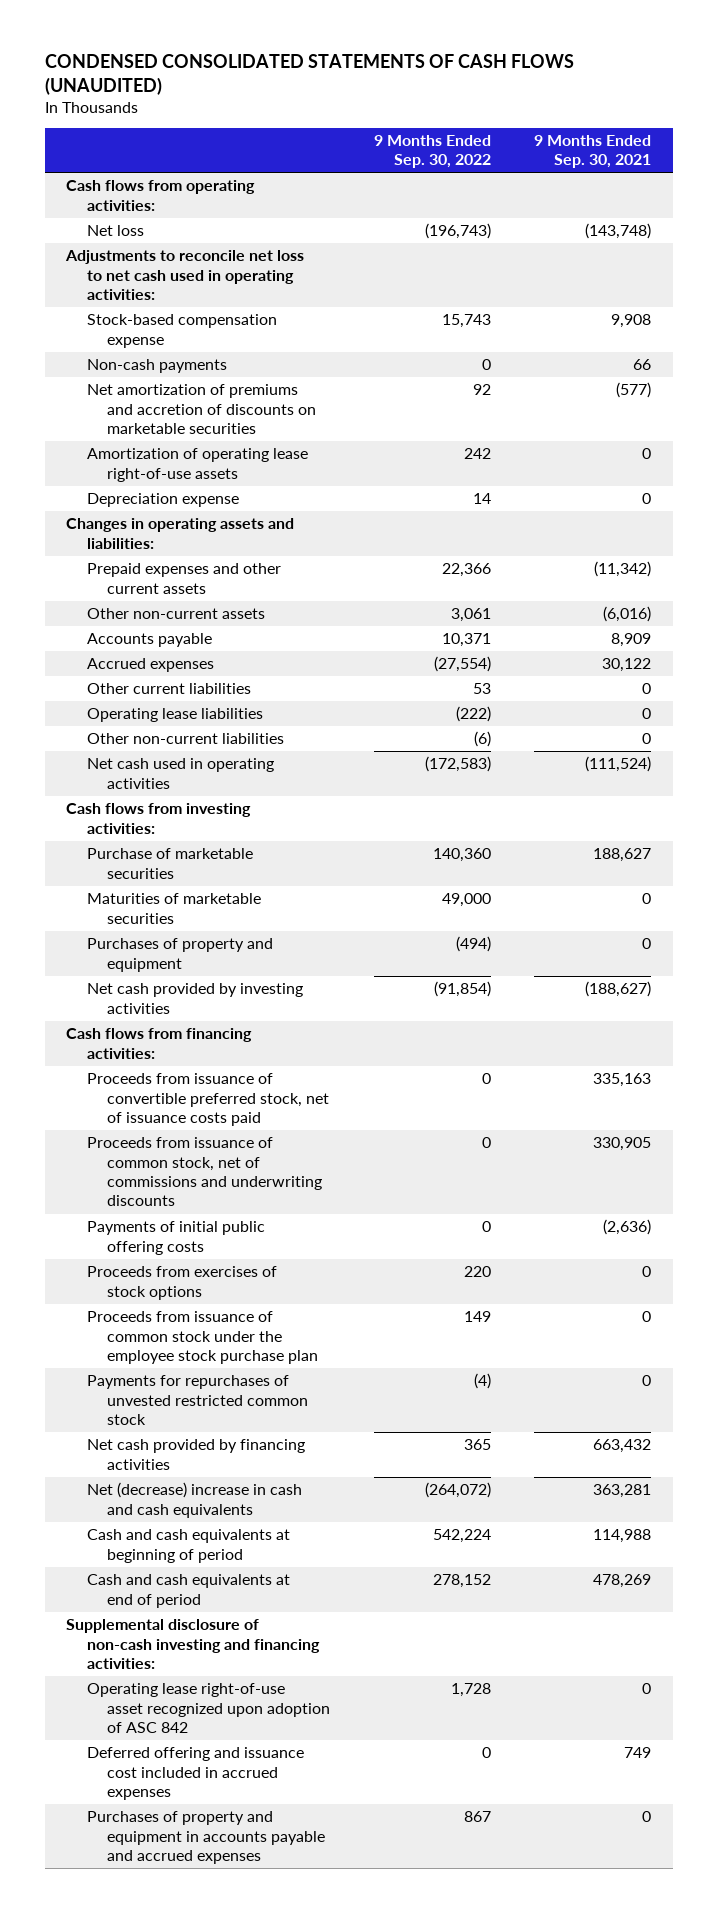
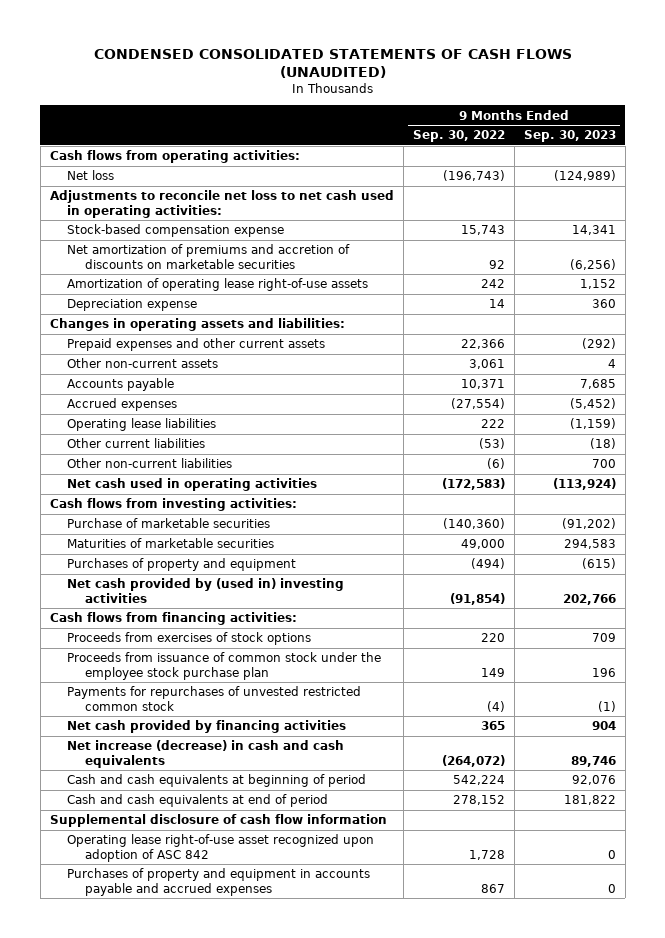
- | 9 Months Ended Sep. 30, 2022 | 9 Months Ended Sep. 30, 2021
+ | 9 Months Ended Sep. 30, 2022 | 9 Months Ended Sep. 30, 2023
- Non-cash payments | 0 | 66
- Other current liabilities | 53 | 0
- Operating lease liabilities | (222) | 0
+ Operating lease liabilities | 222 | (1,159)
+ Other current liabilities | (53) | (18)
- Purchase of marketable securities | 140,360 | 188,627
+ Purchase of marketable securities | (140,360) | (91,202)
- Net cash provided by investing activities | (91,854) | (188,627)
+ Net cash provided by (used in) investing activities | (91,854) | 202,766
- Proceeds from issuance of convertible preferred stock, net of issuance costs paid | 0 | 335,163
- Proceeds from issuance of common stock, net of commissions and underwriting discounts | 0 | 330,905
- Payments of initial public offering costs | 0 | (2,636)
- Net (decrease) increase in cash and cash equivalents | (264,072) | 363,281
+ Net increase (decrease) in cash and cash equivalents | (264,072) | 89,746
- Supplemental disclosure of non-cash investing and financing activities:
+ Supplemental disclosure of cash flow information
- Deferred offering and issuance cost included in accrued expenses | 0 | 749

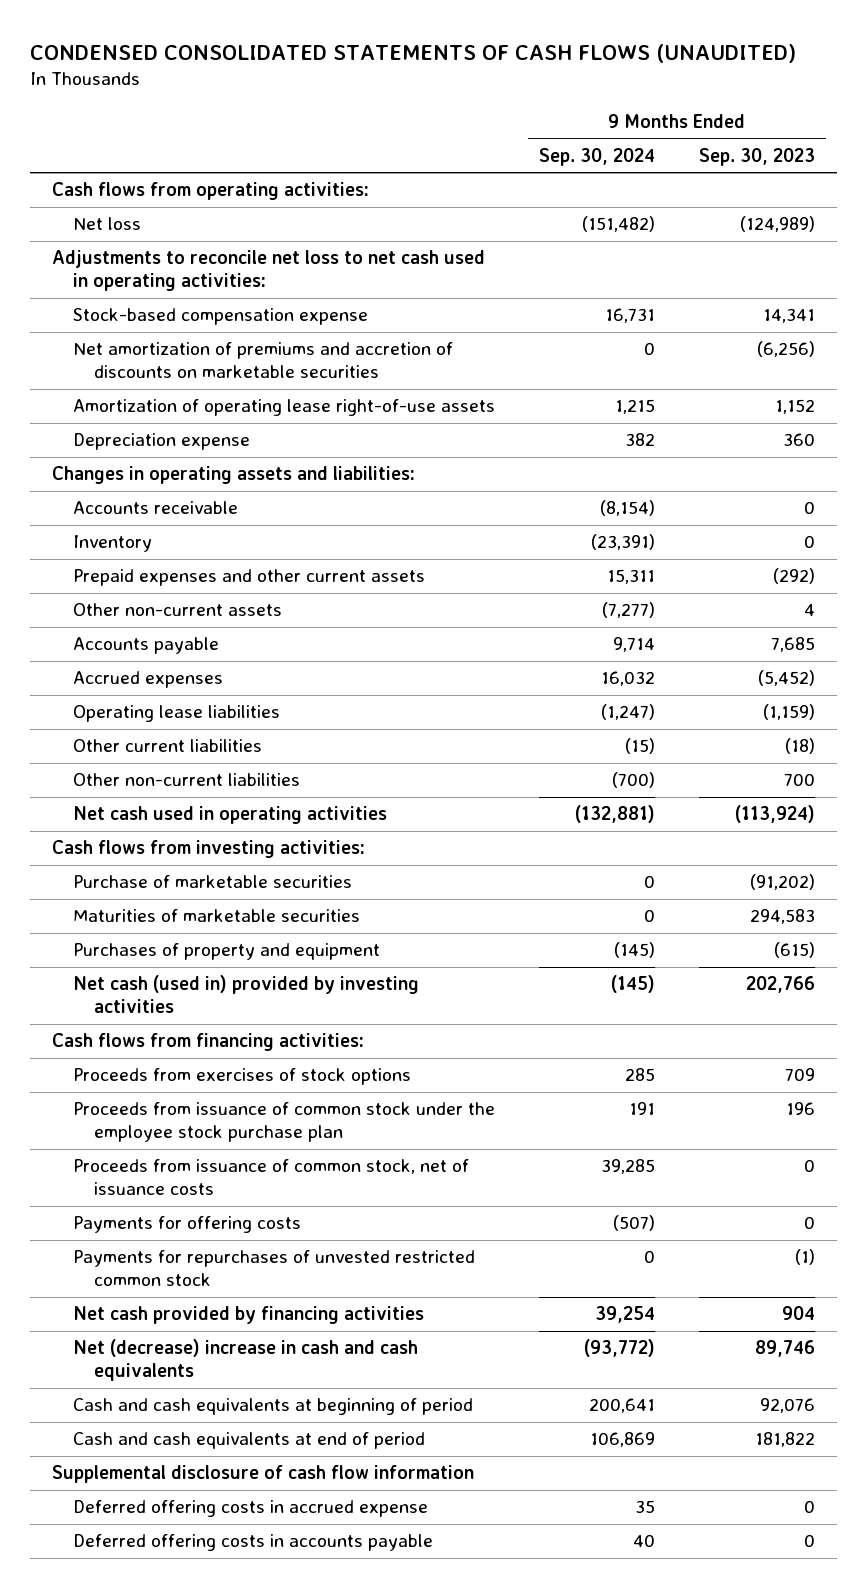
- | 9 Months Ended Sep. 30, 2022 | 9 Months Ended Sep. 30, 2023
+ | 9 Months Ended Sep. 30, 2024 | 9 Months Ended Sep. 30, 2023
+ Accounts receivable | (8,154) | 0
+ Inventory | (23,391) | 0
- Net cash provided by (used in) investing activities | (91,854) | 202,766
+ Net cash (used in) provided by investing activities | (145) | 202,766
+ Proceeds from issuance of common stock, net of issuance costs | 39,285 | 0
+ Payments for offering costs | (507) | 0
- Net increase (decrease) in cash and cash equivalents | (264,072) | 89,746
+ Net (decrease) increase in cash and cash equivalents | (93,772) | 89,746
- Operating lease right-of-use asset recognized upon adoption of ASC 842 | 1,728 | 0
- Purchases of property and equipment in accounts payable and accrued expenses | 867 | 0
+ Deferred offering costs in accrued expense | 35 | 0
+ Deferred offering costs in accounts payable | 40 | 0

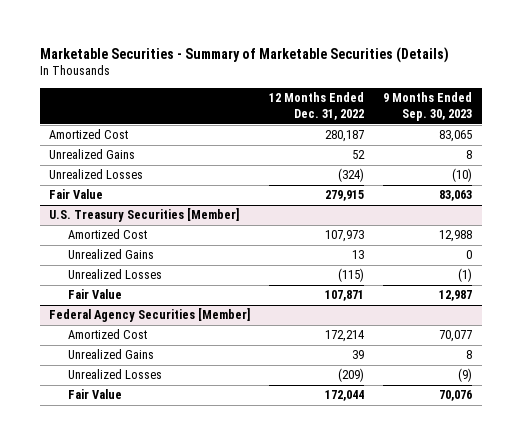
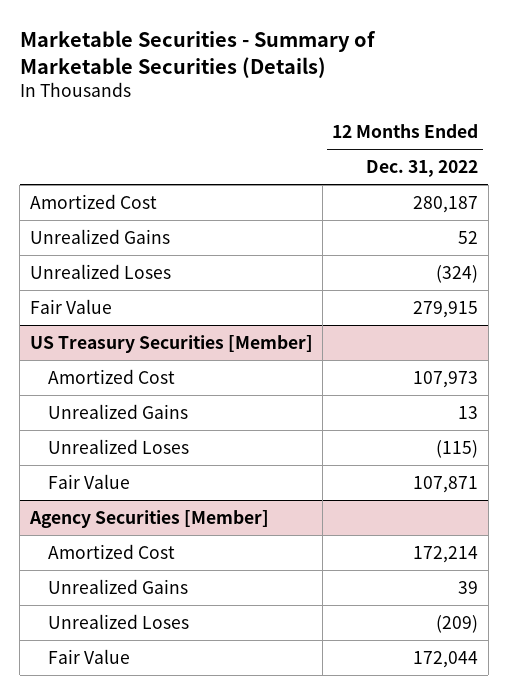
- | 12 Months Ended Dec. 31, 2022 | 9 Months Ended Sep. 30, 2023
+ | 12 Months Ended Dec. 31, 2022
- Unrealized Losses | (324) | (10)
+ Unrealized Loses | (324)
- U.S. Treasury Securities [Member]
+ US Treasury Securities [Member]
- Unrealized Losses | (115) | (1)
+ Unrealized Loses | (115)
- Federal Agency Securities [Member]
+ Agency Securities [Member]
- Unrealized Losses | (209) | (9)
+ Unrealized Loses | (209)

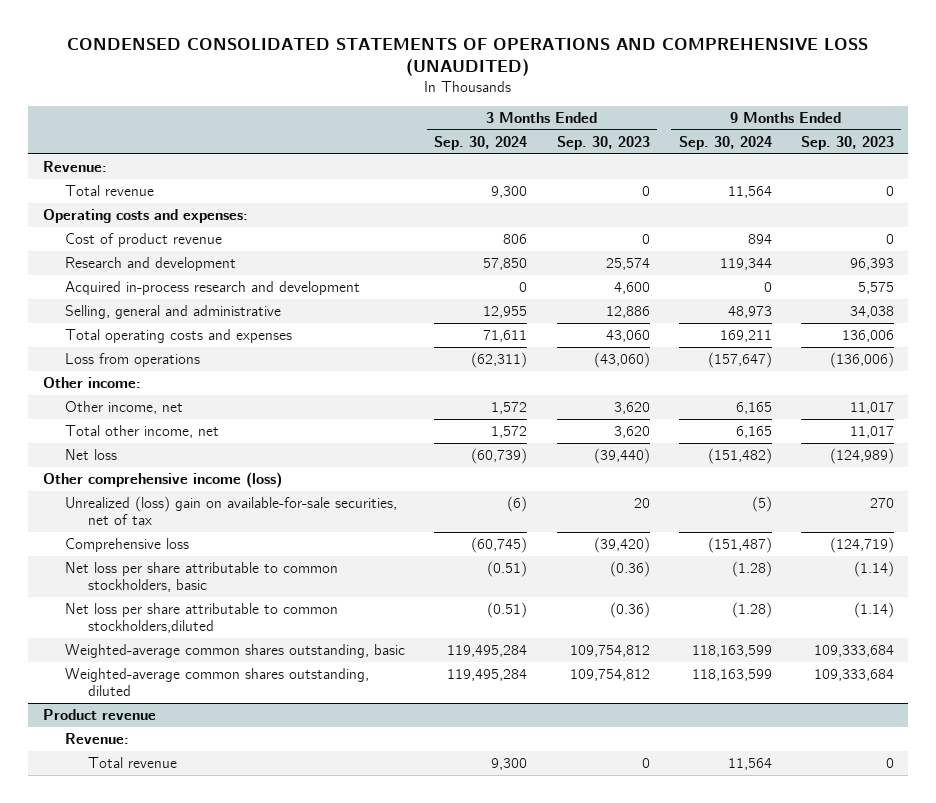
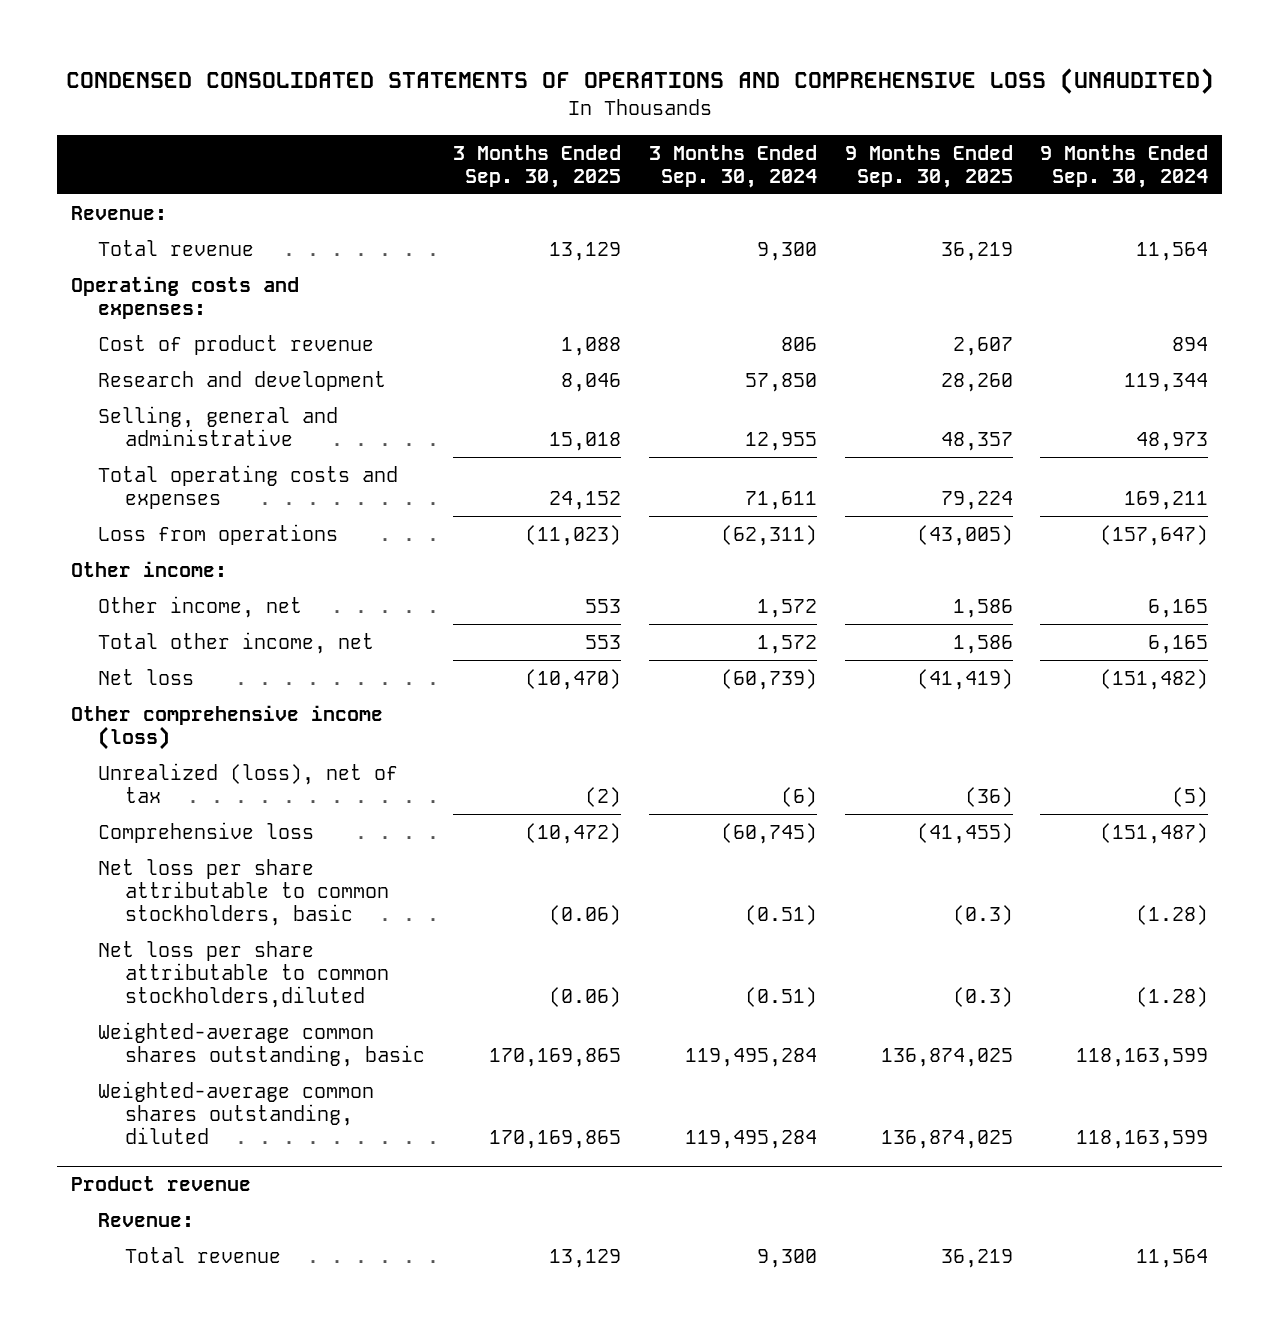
- | 3 Months Ended Sep. 30, 2024 | 3 Months Ended Sep. 30, 2023 | 9 Months Ended Sep. 30, 2024 | 9 Months Ended Sep. 30, 2023
+ | 3 Months Ended Sep. 30, 2025 | 3 Months Ended Sep. 30, 2024 | 9 Months Ended Sep. 30, 2025 | 9 Months Ended Sep. 30, 2024
- Acquired in-process research and development | 0 | 4,600 | 0 | 5,575
- Unrealized (loss) gain on available-for-sale securities, net of tax | (6) | 20 | (5) | 270
+ Unrealized (loss), net of tax | (2) | (6) | (36) | (5)

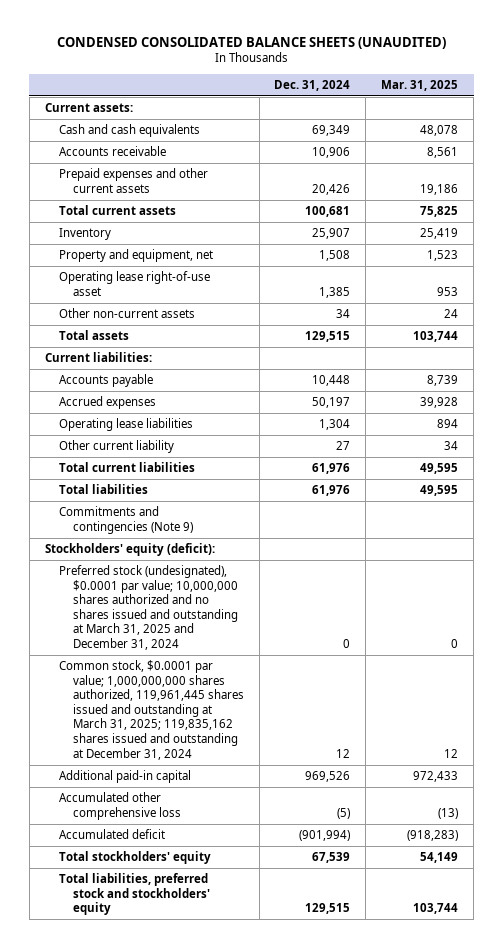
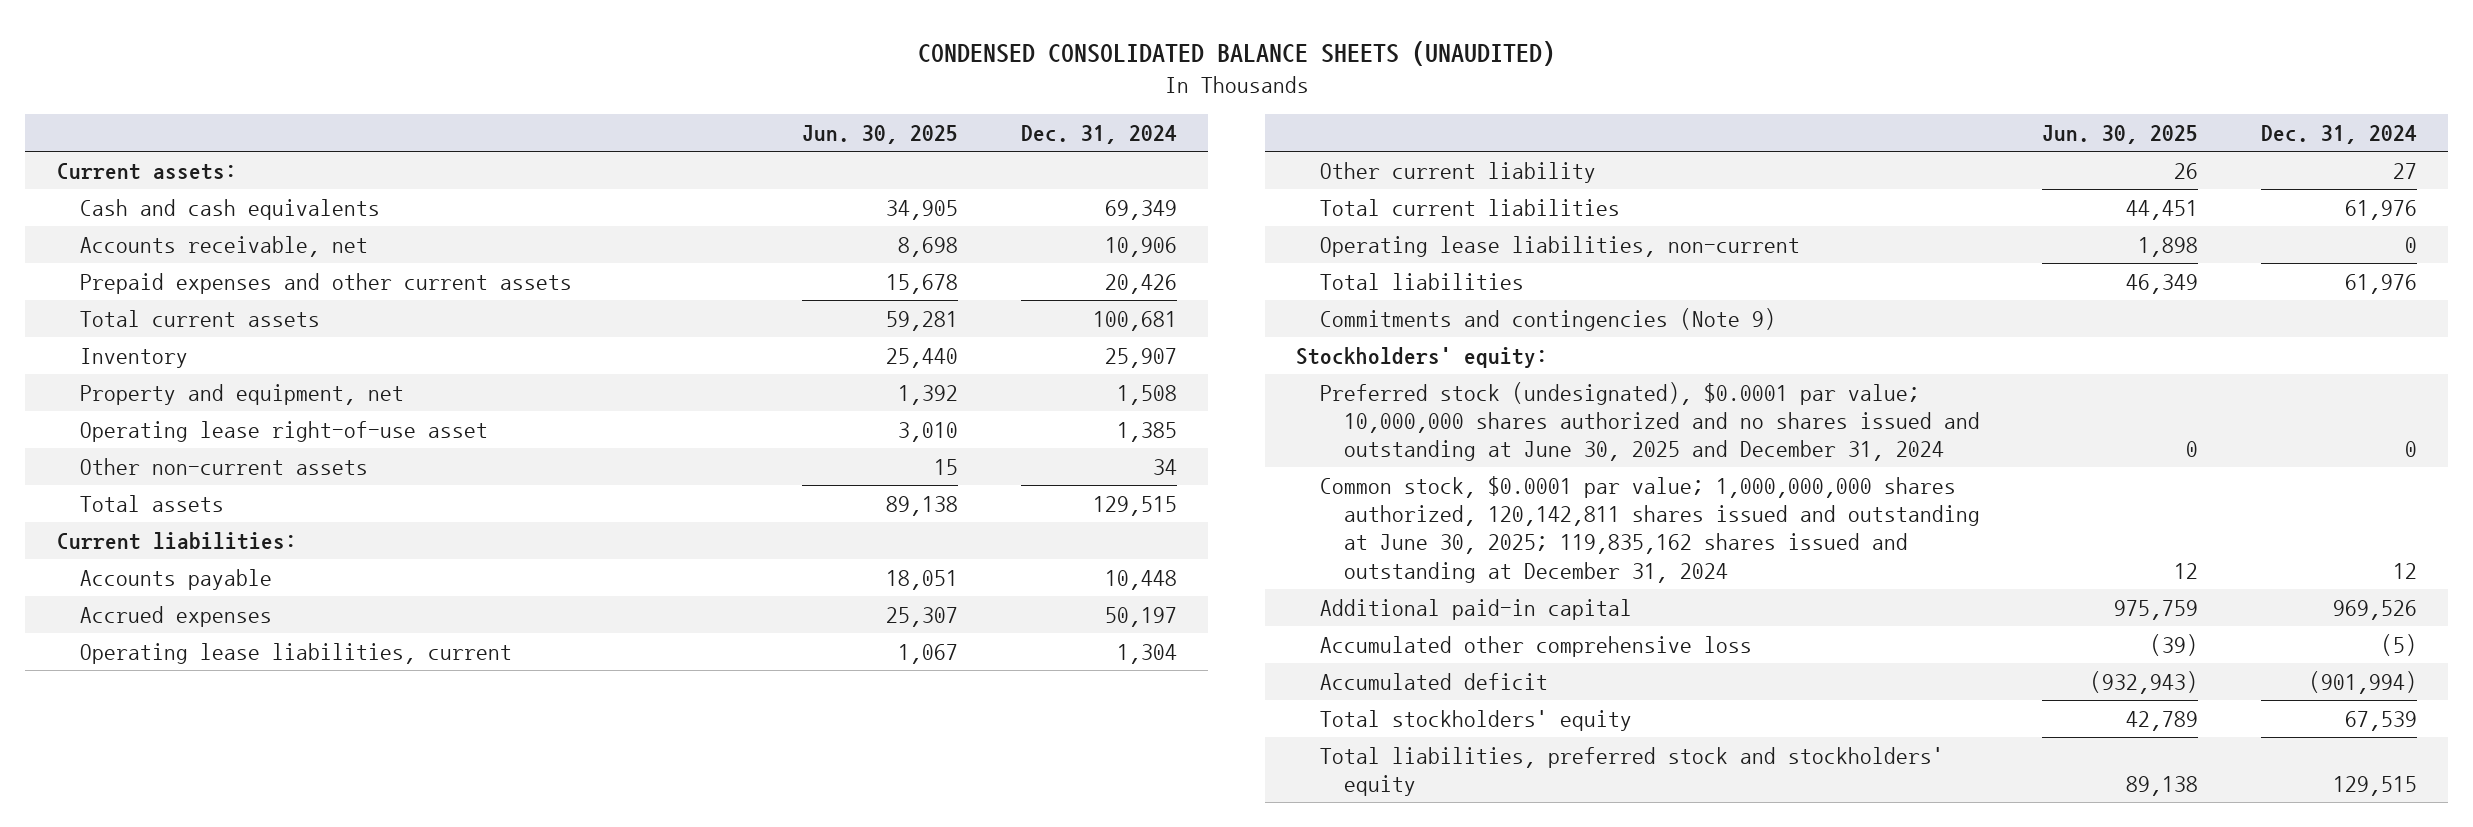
- | Dec. 31, 2024 | Mar. 31, 2025
+ | Jun. 30, 2025 | Dec. 31, 2024
- Accounts receivable | 10,906 | 8,561
+ Accounts receivable, net | 8,698 | 10,906
- Operating lease liabilities | 1,304 | 894
+ Operating lease liabilities, current | 1,067 | 1,304
+ Operating lease liabilities, non-current | 1,898 | 0
- Stockholders' equity (deficit):
- Preferred stock (undesignated), $0.0001 par value; 10,000,000 shares authorized and no shares issued and outstanding at March 31, 2025 and December 31, 2024 | 0 | 0
- Common stock, $0.0001 par value; 1,000,000,000 shares authorized, 119,961,445 shares issued and outstanding at March 31, 2025; 119,835,162 shares issued and outstanding at December 31, 2024 | 12 | 12
+ Stockholders' equity:
+ Preferred stock (undesignated), $0.0001 par value; 10,000,000 shares authorized and no shares issued and outstanding at June 30, 2025 and December 31, 2024 | 0 | 0
+ Common stock, $0.0001 par value; 1,000,000,000 shares authorized, 120,142,811 shares issued and outstanding at June 30, 2025; 119,835,162 shares issued and outstanding at December 31, 2024 | 12 | 12

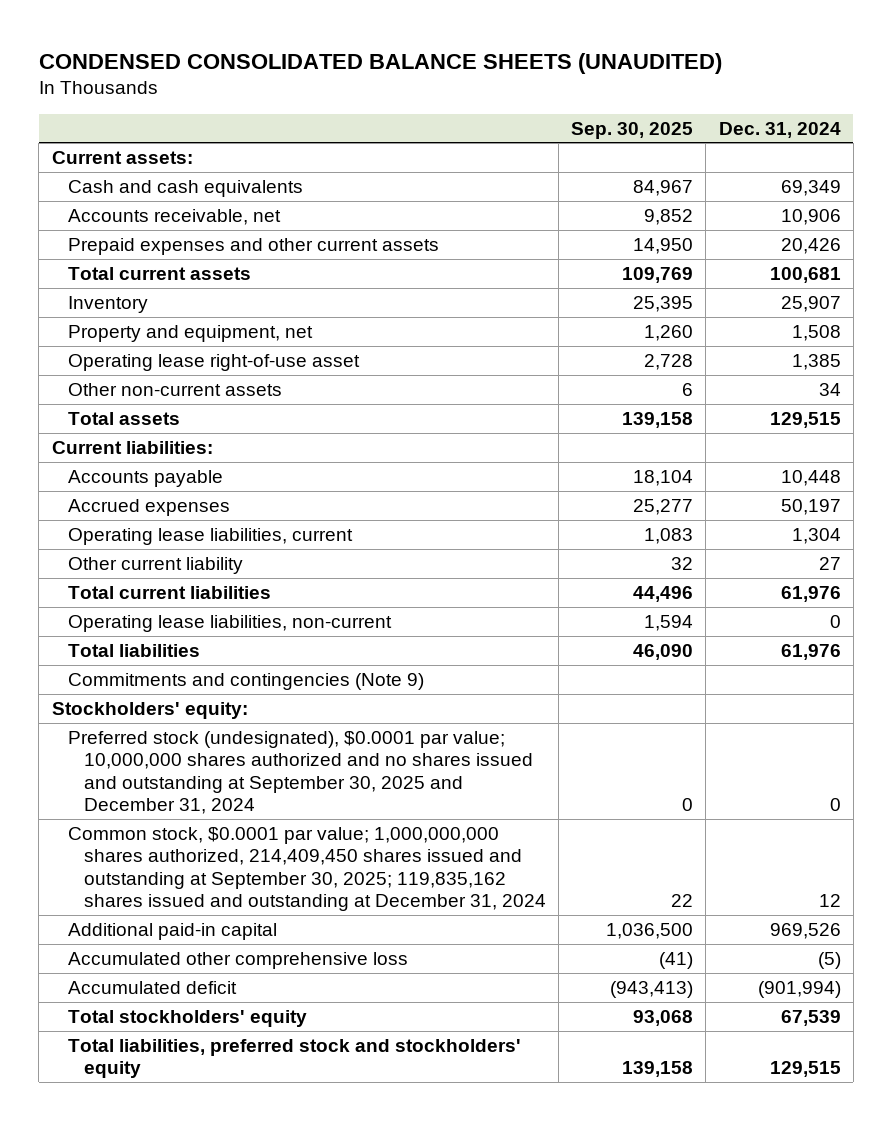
- | Jun. 30, 2025 | Dec. 31, 2024
+ | Sep. 30, 2025 | Dec. 31, 2024
- Preferred stock (undesignated), $0.0001 par value; 10,000,000 shares authorized and no shares issued and outstanding at June 30, 2025 and December 31, 2024 | 0 | 0
- Common stock, $0.0001 par value; 1,000,000,000 shares authorized, 120,142,811 shares issued and outstanding at June 30, 2025; 119,835,162 shares issued and outstanding at December 31, 2024 | 12 | 12
+ Preferred stock (undesignated), $0.0001 par value; 10,000,000 shares authorized and no shares issued and outstanding at September 30, 2025 and December 31, 2024 | 0 | 0
+ Common stock, $0.0001 par value; 1,000,000,000 shares authorized, 214,409,450 shares issued and outstanding at September 30, 2025; 119,835,162 shares issued and outstanding at December 31, 2024 | 22 | 12

